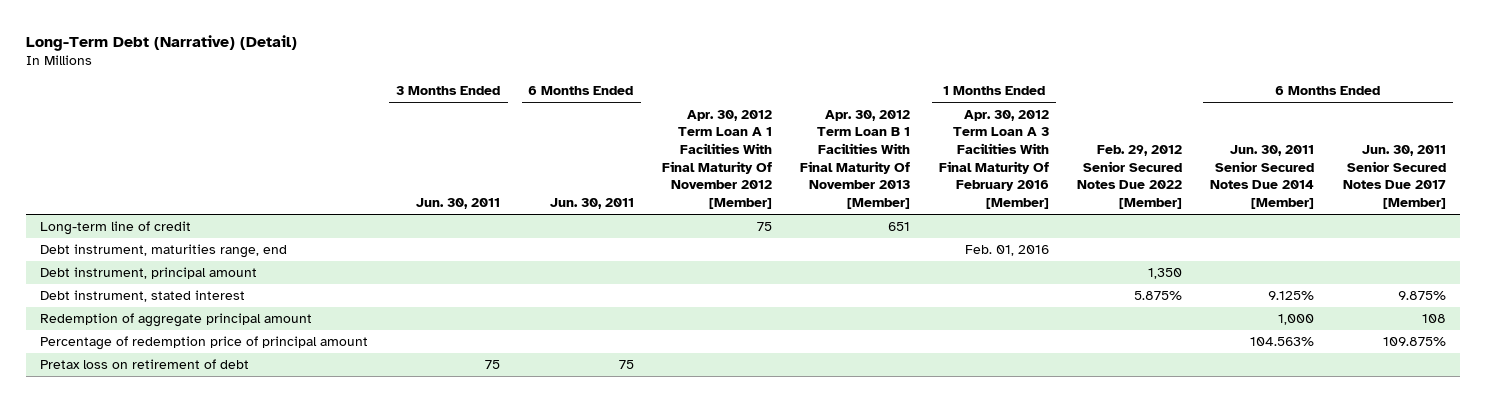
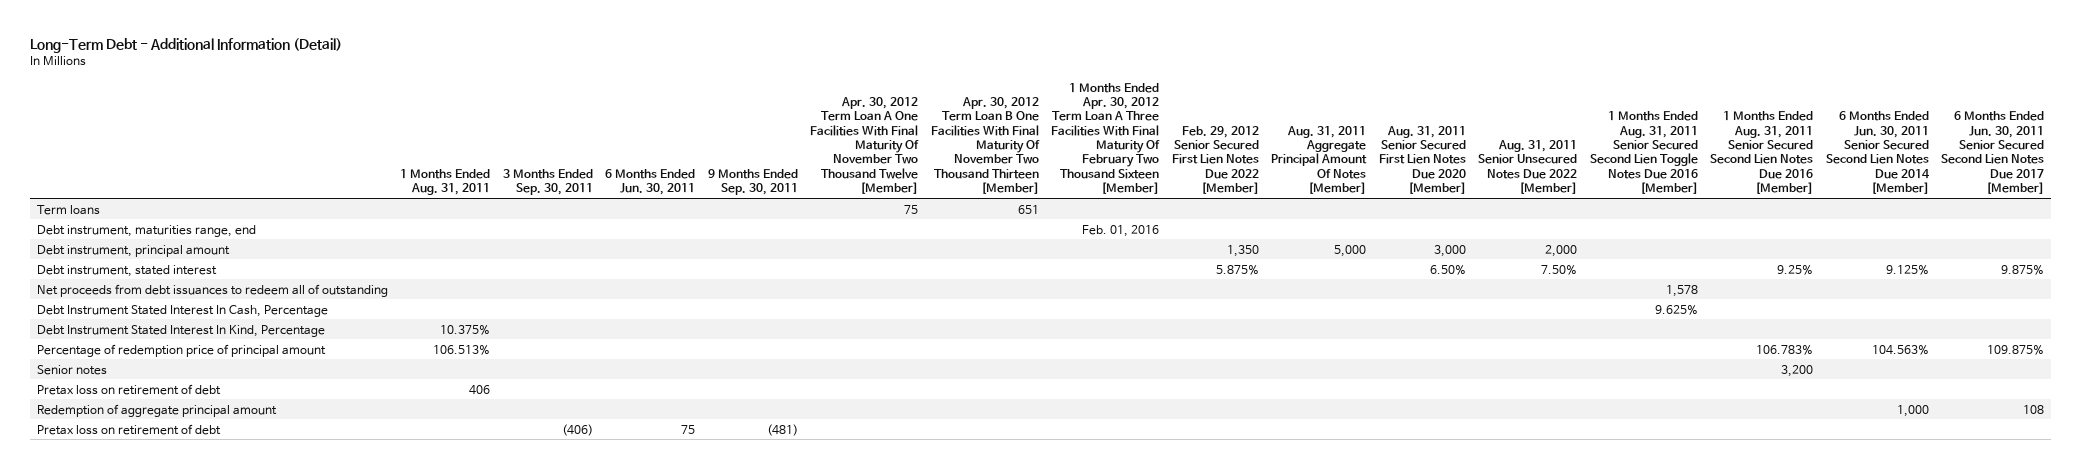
- Long-Term Debt (Narrative) (Detail)
+ Long-Term Debt - Additional Information (Detail)
- | 3 Months Ended Jun. 30, 2011 | 6 Months Ended Jun. 30, 2011 | Apr. 30, 2012 Term Loan A 1 Facilities With Final Maturity Of November 2012 [Member] | Apr. 30, 2012 Term Loan B 1 Facilities With Final Maturity Of November 2013 [Member] | 1 Months Ended Apr. 30, 2012 Term Loan A 3 Facilities With Final Maturity Of February 2016 [Member] | Feb. 29, 2012 Senior Secured Notes Due 2022 [Member] | 6 Months Ended Jun. 30, 2011 Senior Secured Notes Due 2014 [Member] | 6 Months Ended Jun. 30, 2011 Senior Secured Notes Due 2017 [Member]
+ | 1 Months Ended Aug. 31, 2011 | 3 Months Ended Sep. 30, 2011 | 6 Months Ended Jun. 30, 2011 | 9 Months Ended Sep. 30, 2011 | Apr. 30, 2012 Term Loan A One Facilities With Final Maturity Of November Two Thousand Twelve [Member] | Apr. 30, 2012 Term Loan B One Facilities With Final Maturity Of November Two Thousand Thirteen [Member] | 1 Months Ended Apr. 30, 2012 Term Loan A Three Facilities With Final Maturity Of February Two Thousand Sixteen [Member] | Feb. 29, 2012 Senior Secured First Lien Notes Due 2022 [Member] | Aug. 31, 2011 Aggregate Principal Amount Of Notes [Member] | Aug. 31, 2011 Senior Secured First Lien Notes Due 2020 [Member] | Aug. 31, 2011 Senior Unsecured Notes Due 2022 [Member] | 1 Months Ended Aug. 31, 2011 Senior Secured Second Lien Toggle Notes Due 2016 [Member] | 1 Months Ended Aug. 31, 2011 Senior Secured Second Lien Notes Due 2016 [Member] | 6 Months Ended Jun. 30, 2011 Senior Secured Second Lien Notes Due 2014 [Member] | 6 Months Ended Jun. 30, 2011 Senior Secured Second Lien Notes Due 2017 [Member]
- Long-term line of credit | | | 75 | 651 | | | |
+ Term loans | | | | | 75 | 651 | | | | | | | | |
+ Net proceeds from debt issuances to redeem all of outstanding | | | | | | | | | | | | 1,578 | | |
+ Debt Instrument Stated Interest In Cash, Percentage | | | | | | | | | | | | 9.625% | | |
+ Debt Instrument Stated Interest In Kind, Percentage | 10.375% | | | | | | | | | | | | | |
+ Senior notes | | | | | | | | | | | | | 3,200 | |
+ Pretax loss on retirement of debt | 406 | | | | | | | | | | | | | |
moved down: Redemption of aggregate principal amount | | | | | | | | | | | | | | 1,000 | 108

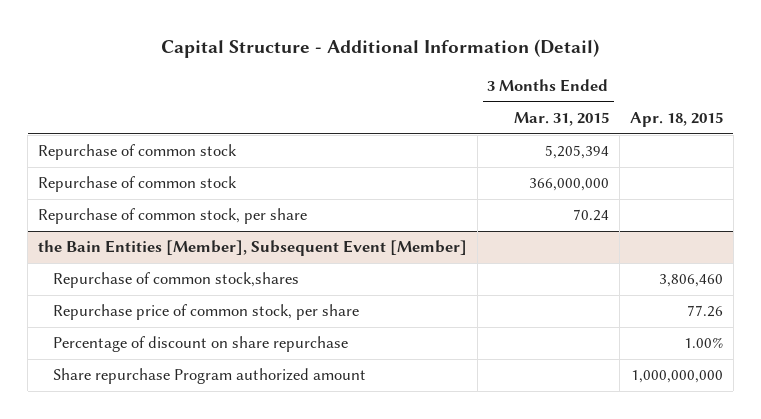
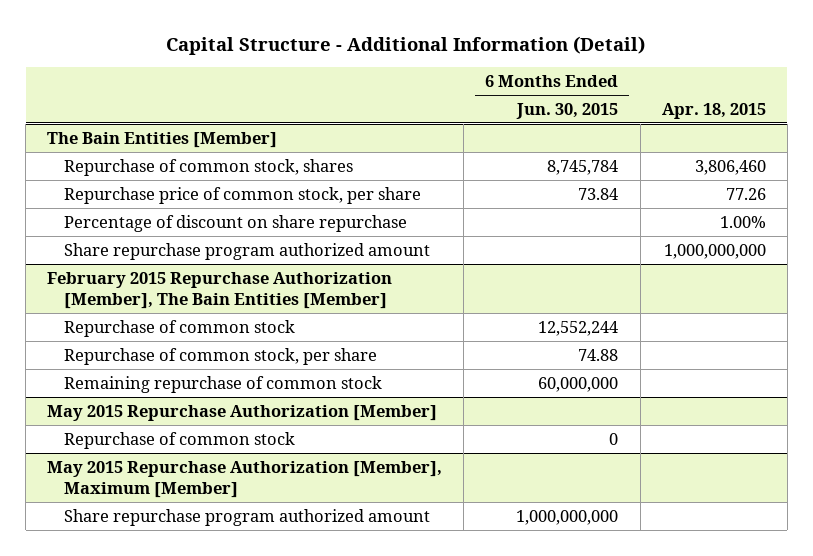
- | 3 Months Ended Mar. 31, 2015 | Apr. 18, 2015
+ | 6 Months Ended Jun. 30, 2015 | Apr. 18, 2015
- Repurchase of common stock | 5,205,394 |
- Repurchase of common stock | 366,000,000 |
- Repurchase of common stock, per share | 70.24 |
- the Bain Entities [Member], Subsequent Event [Member]
- Repurchase of common stock,shares | | 3,806,460
+ The Bain Entities [Member]
+ Repurchase of common stock, shares | 8,745,784 | 3,806,460
- Share repurchase Program authorized amount | | 1,000,000,000
+ Share repurchase program authorized amount | | 1,000,000,000
+ February 2015 Repurchase Authorization [Member], The Bain Entities [Member]
+ Repurchase of common stock | 12,552,244 |
+ Repurchase of common stock, per share | 74.88 |
+ Remaining repurchase of common stock | 60,000,000 |
+ May 2015 Repurchase Authorization [Member]
+ Repurchase of common stock | 0 |
+ May 2015 Repurchase Authorization [Member], Maximum [Member]
+ Share repurchase program authorized amount | 1,000,000,000 |

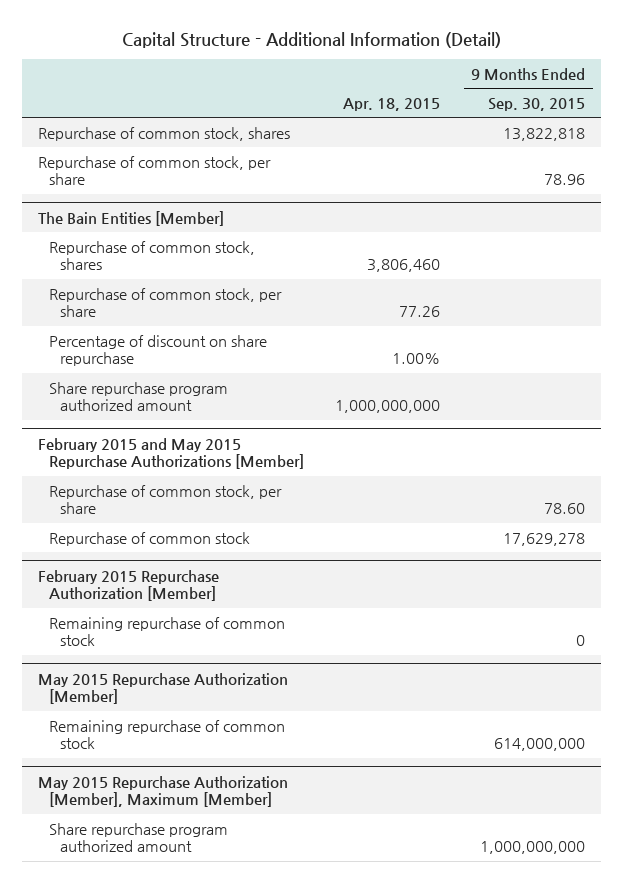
- | 6 Months Ended Jun. 30, 2015 | Apr. 18, 2015
+ | Apr. 18, 2015 | 9 Months Ended Sep. 30, 2015
+ Repurchase of common stock, shares | | 13,822,818
+ Repurchase of common stock, per share | | 78.96
@ The Bain Entities [Member]
- Repurchase price of common stock, per share | 73.84 | 77.26
+ Repurchase of common stock, per share | 77.26 |
- February 2015 Repurchase Authorization [Member], The Bain Entities [Member]
- Repurchase of common stock | 12,552,244 |
- Repurchase of common stock, per share | 74.88 |
+ February 2015 and May 2015 Repurchase Authorizations [Member]
+ Repurchase of common stock, per share | | 78.60
+ Repurchase of common stock | | 17,629,278
+ February 2015 Repurchase Authorization [Member]
@ May 2015 Repurchase Authorization [Member]
- Repurchase of common stock | 0 |
+ Remaining repurchase of common stock | | 614,000,000

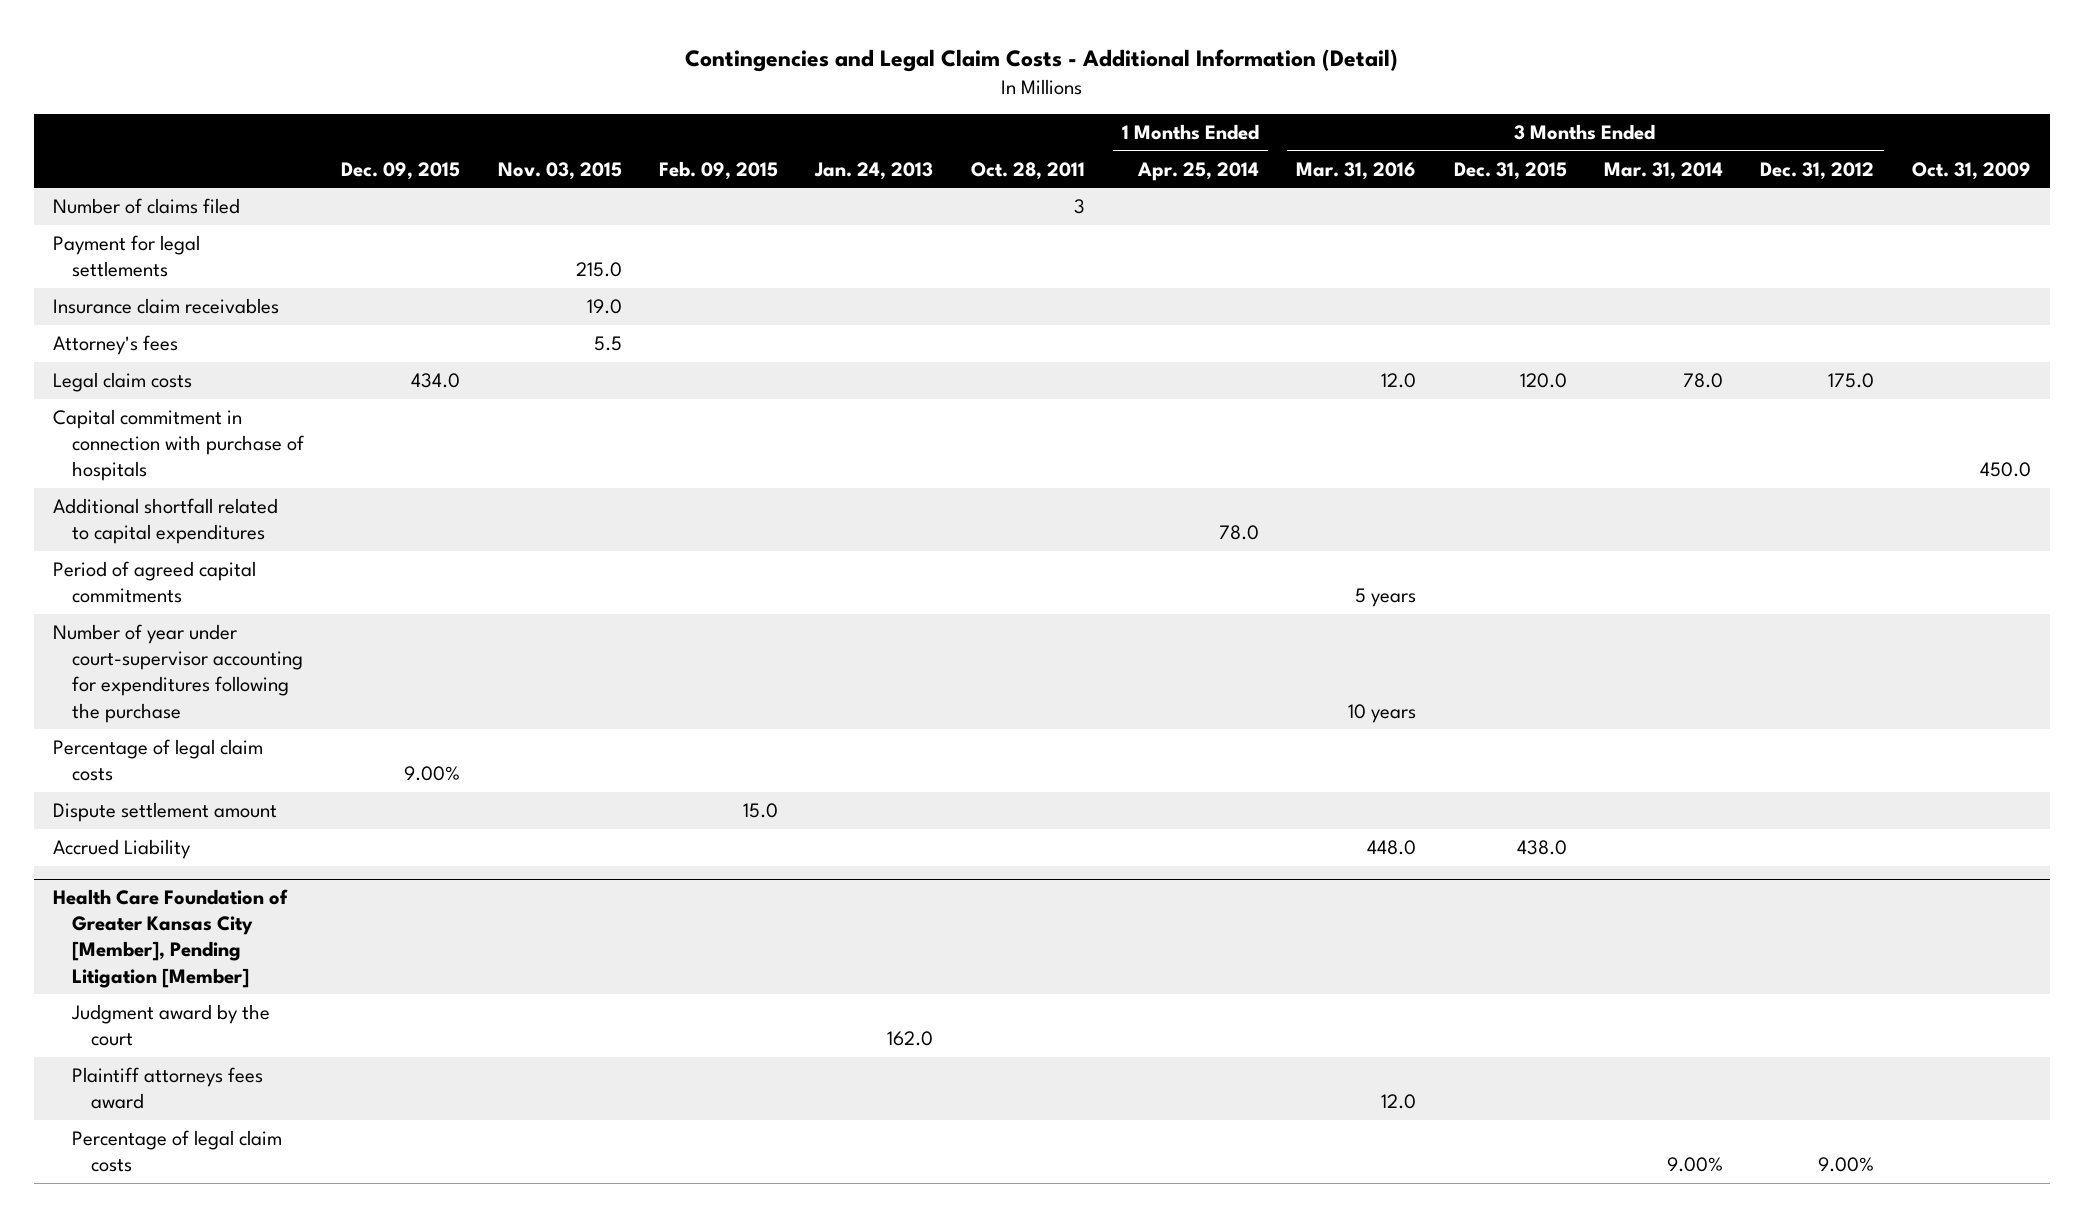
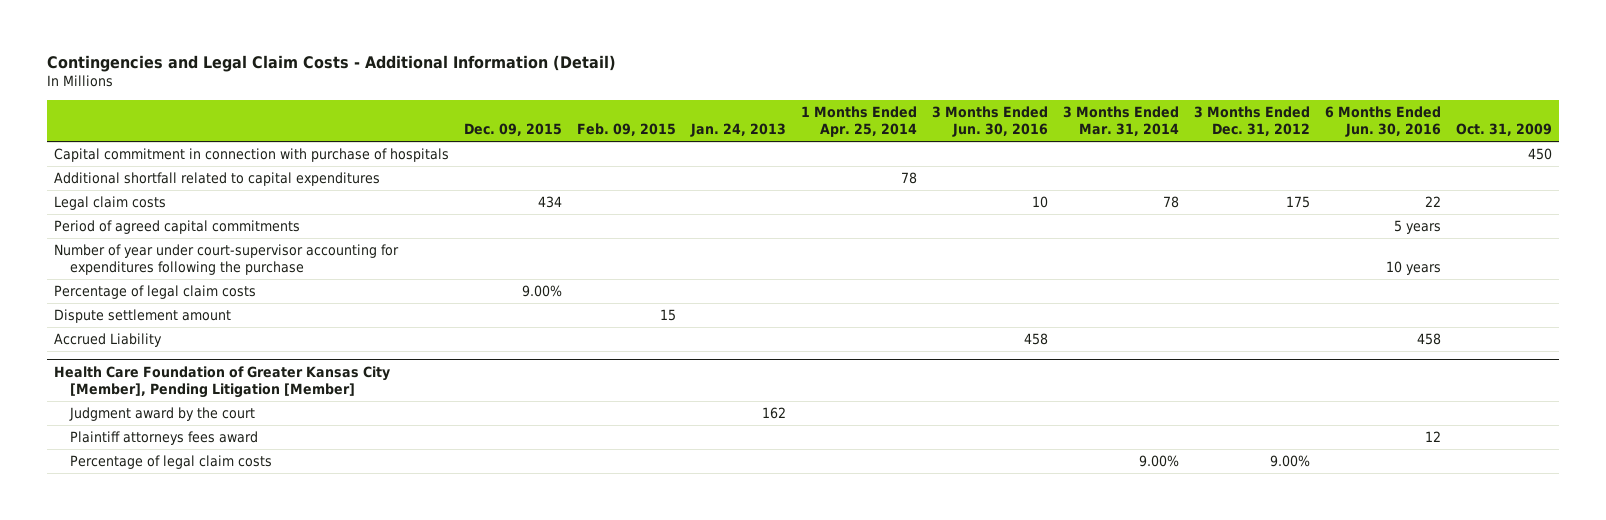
- | Dec. 09, 2015 | Nov. 03, 2015 | Feb. 09, 2015 | Jan. 24, 2013 | Oct. 28, 2011 | 1 Months Ended Apr. 25, 2014 | 3 Months Ended Mar. 31, 2016 | 3 Months Ended Dec. 31, 2015 | 3 Months Ended Mar. 31, 2014 | 3 Months Ended Dec. 31, 2012 | Oct. 31, 2009
+ | Dec. 09, 2015 | Feb. 09, 2015 | Jan. 24, 2013 | 1 Months Ended Apr. 25, 2014 | 3 Months Ended Jun. 30, 2016 | 3 Months Ended Mar. 31, 2014 | 3 Months Ended Dec. 31, 2012 | 6 Months Ended Jun. 30, 2016 | Oct. 31, 2009
- Number of claims filed | | | | | 3 | | | | | |
- Payment for legal settlements | | 215.0 | | | | | | | | |
- Insurance claim receivables | | 19.0 | | | | | | | | |
- Attorney's fees | | 5.5 | | | | | | | | |
- Legal claim costs | 434.0 | | | | | | 12.0 | 120.0 | 78.0 | 175.0 |
- Capital commitment in connection with purchase of hospitals | | | | | | | | | | | 450.0
- Additional shortfall related to capital expenditures | | | | | | 78.0 | | | | |
+ Capital commitment in connection with purchase of hospitals | | | | | | | | | 450
+ Additional shortfall related to capital expenditures | | | | 78 | | | | |
+ Legal claim costs | 434 | | | | 10 | 78 | 175 | 22 |
- Dispute settlement amount | | | 15.0 | | | | | | | |
+ Dispute settlement amount | | 15 | | | | | | |
@ Health Care Foundation of Greater Kansas City [Member], Pending Litigation [Member]
- Judgment award by the court | | | | 162.0 | | | | | | |
+ Judgment award by the court | | | 162 | | | | | |

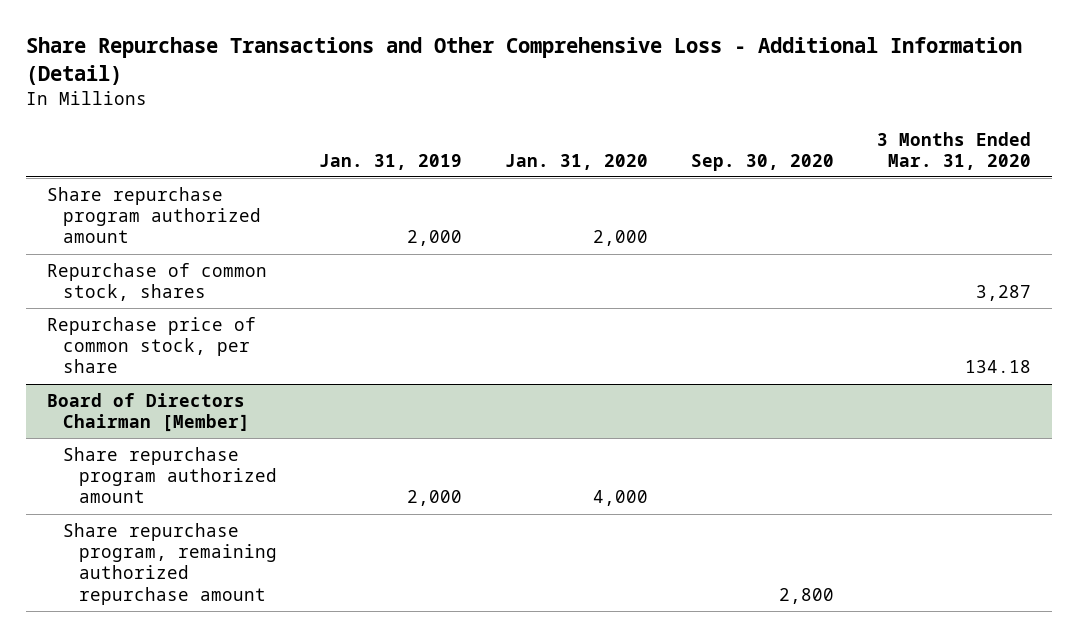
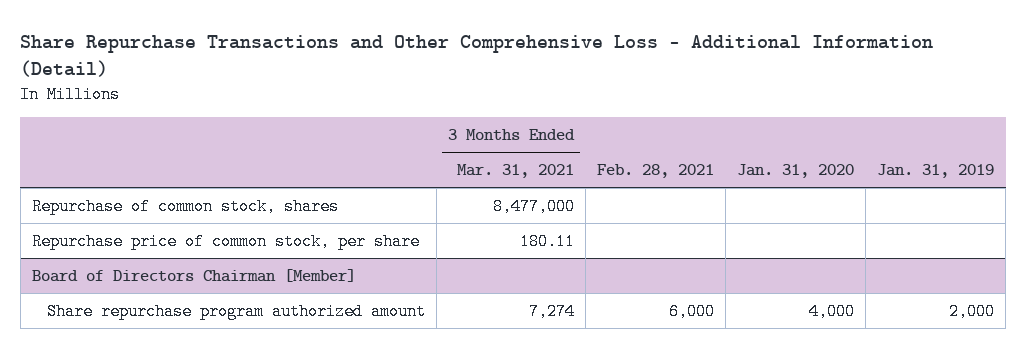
- | Jan. 31, 2019 | Jan. 31, 2020 | Sep. 30, 2020 | 3 Months Ended Mar. 31, 2020
+ | 3 Months Ended Mar. 31, 2021 | Feb. 28, 2021 | Jan. 31, 2020 | Jan. 31, 2019
- Share repurchase program authorized amount | 2,000 | 2,000 | |
@ Board of Directors Chairman [Member]
- Share repurchase program, remaining authorized repurchase amount | | | 2,800 |

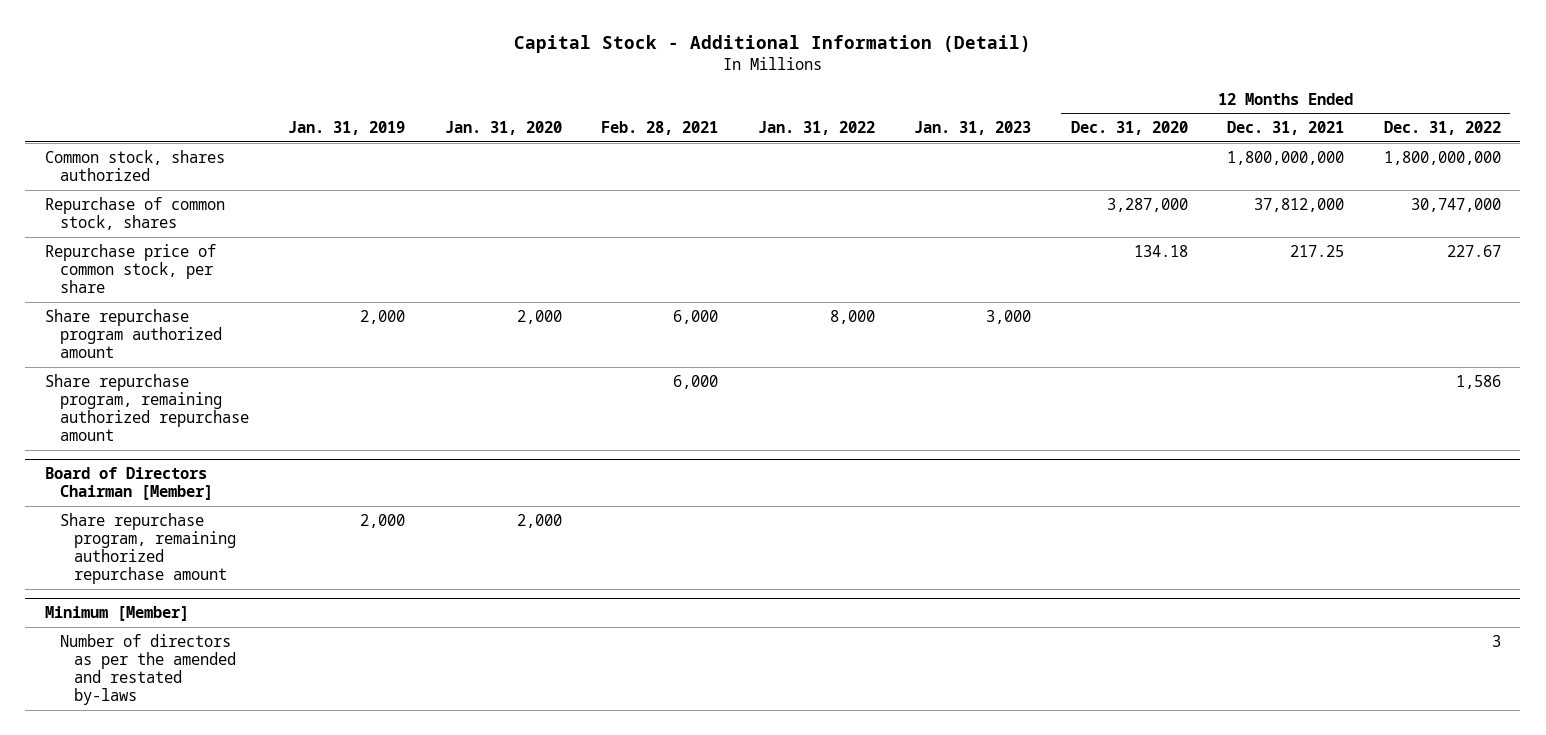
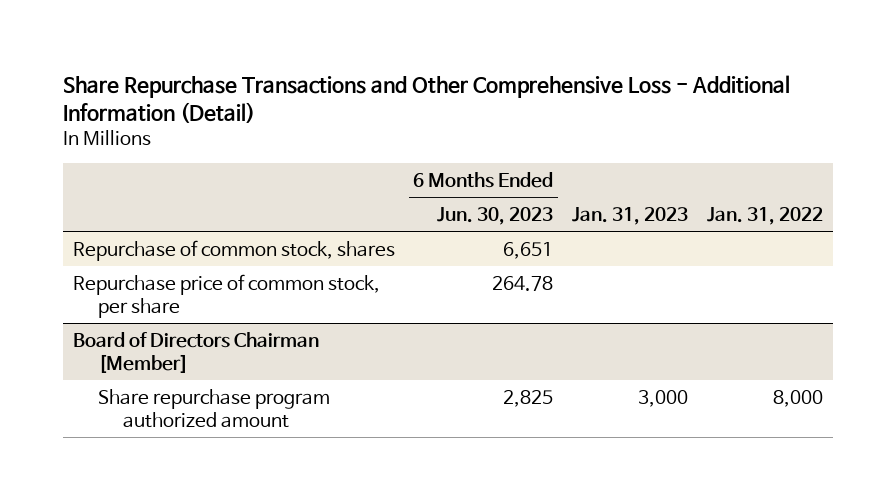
- Capital Stock - Additional Information (Detail)
+ Share Repurchase Transactions and Other Comprehensive Loss - Additional Information (Detail)
- | Jan. 31, 2019 | Jan. 31, 2020 | Feb. 28, 2021 | Jan. 31, 2022 | Jan. 31, 2023 | 12 Months Ended Dec. 31, 2020 | 12 Months Ended Dec. 31, 2021 | 12 Months Ended Dec. 31, 2022
+ | 6 Months Ended Jun. 30, 2023 | Jan. 31, 2023 | Jan. 31, 2022
- Common stock, shares authorized | | | | | | | 1,800,000,000 | 1,800,000,000
- Share repurchase program authorized amount | 2,000 | 2,000 | 6,000 | 8,000 | 3,000 | | |
- Share repurchase program, remaining authorized repurchase amount | | | 6,000 | | | | | 1,586
@ Board of Directors Chairman [Member]
- Share repurchase program, remaining authorized repurchase amount | 2,000 | 2,000 | | | | | |
- Minimum [Member]
- Number of directors as per the amended and restated by-laws | | | | | | | | 3
@ Board of Directors Chairman [Member]
+ Share repurchase program authorized amount | 2,825 | 3,000 | 8,000

